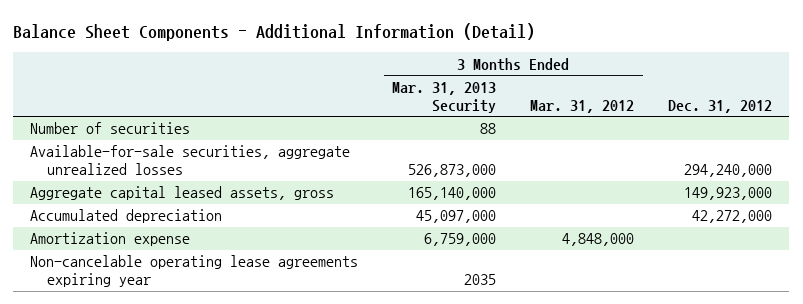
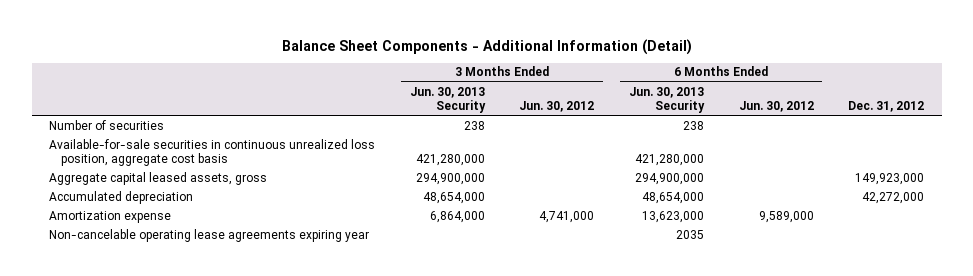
- | 3 Months Ended Mar. 31, 2013 Security | 3 Months Ended Mar. 31, 2012 | Dec. 31, 2012
+ | 3 Months Ended Jun. 30, 2013 Security | 3 Months Ended Jun. 30, 2012 | 6 Months Ended Jun. 30, 2013 Security | 6 Months Ended Jun. 30, 2012 | Dec. 31, 2012
- Available-for-sale securities, aggregate unrealized losses | 526,873,000 | | 294,240,000
+ Available-for-sale securities in continuous unrealized loss position, aggregate cost basis | 421,280,000 | | 421,280,000 | |

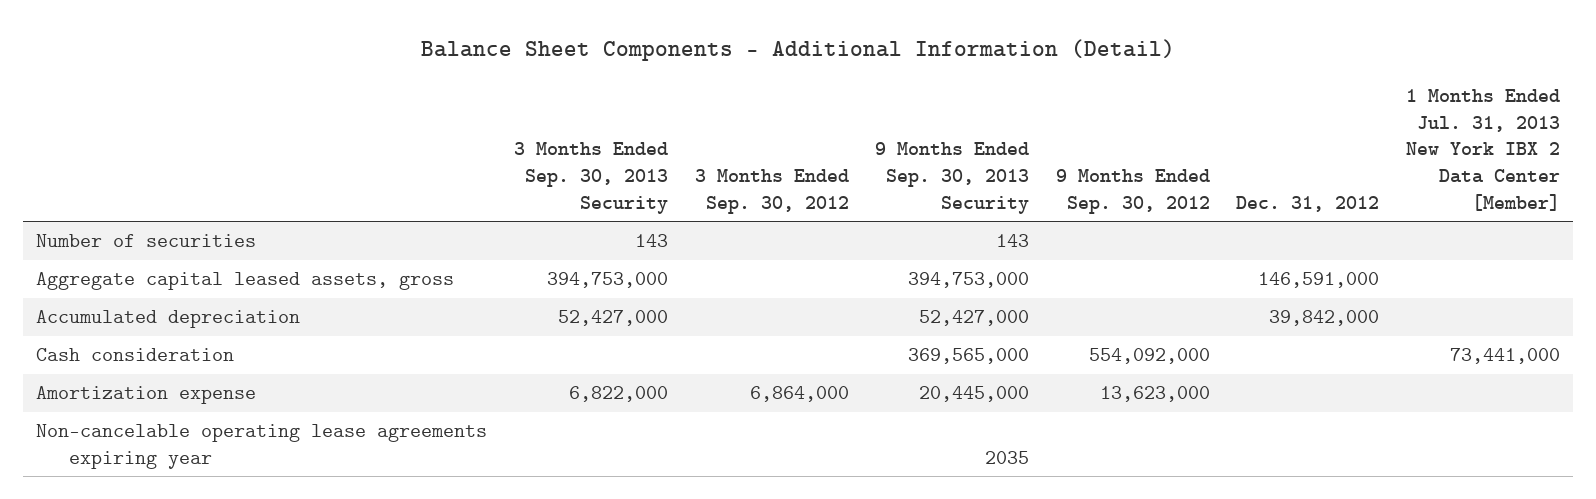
- | 3 Months Ended Jun. 30, 2013 Security | 3 Months Ended Jun. 30, 2012 | 6 Months Ended Jun. 30, 2013 Security | 6 Months Ended Jun. 30, 2012 | Dec. 31, 2012
+ | 3 Months Ended Sep. 30, 2013 Security | 3 Months Ended Sep. 30, 2012 | 9 Months Ended Sep. 30, 2013 Security | 9 Months Ended Sep. 30, 2012 | Dec. 31, 2012 | 1 Months Ended Jul. 31, 2013 New York IBX 2 Data Center [Member]
- Available-for-sale securities in continuous unrealized loss position, aggregate cost basis | 421,280,000 | | 421,280,000 | |
- Aggregate capital leased assets, gross | 294,900,000 | | 294,900,000 | | 149,923,000
- Accumulated depreciation | 48,654,000 | | 48,654,000 | | 42,272,000
+ Aggregate capital leased assets, gross | 394,753,000 | | 394,753,000 | | 146,591,000 |
+ Accumulated depreciation | 52,427,000 | | 52,427,000 | | 39,842,000 |
+ Cash consideration | | | 369,565,000 | 554,092,000 | | 73,441,000

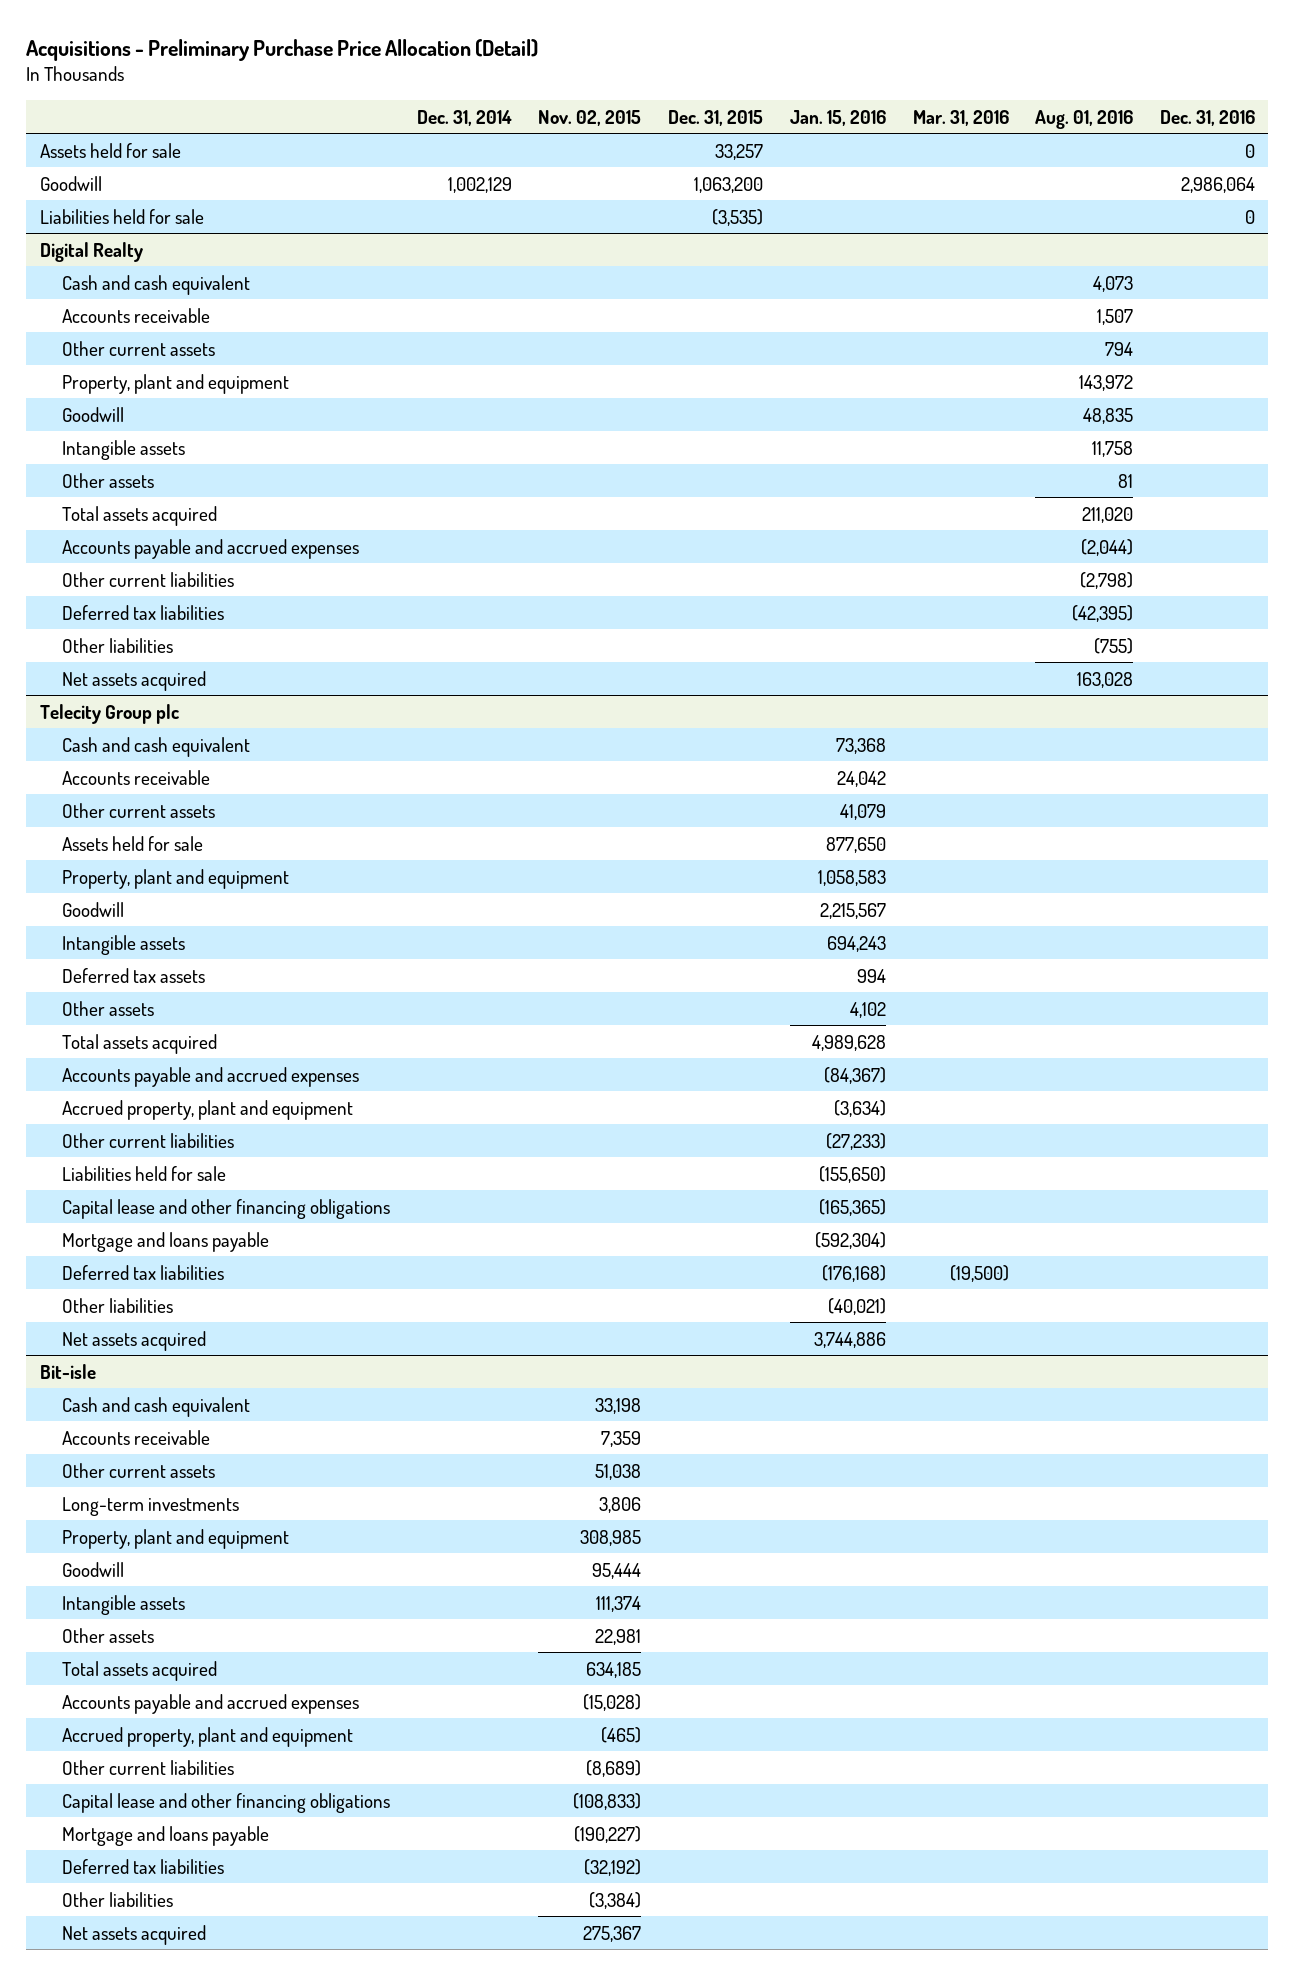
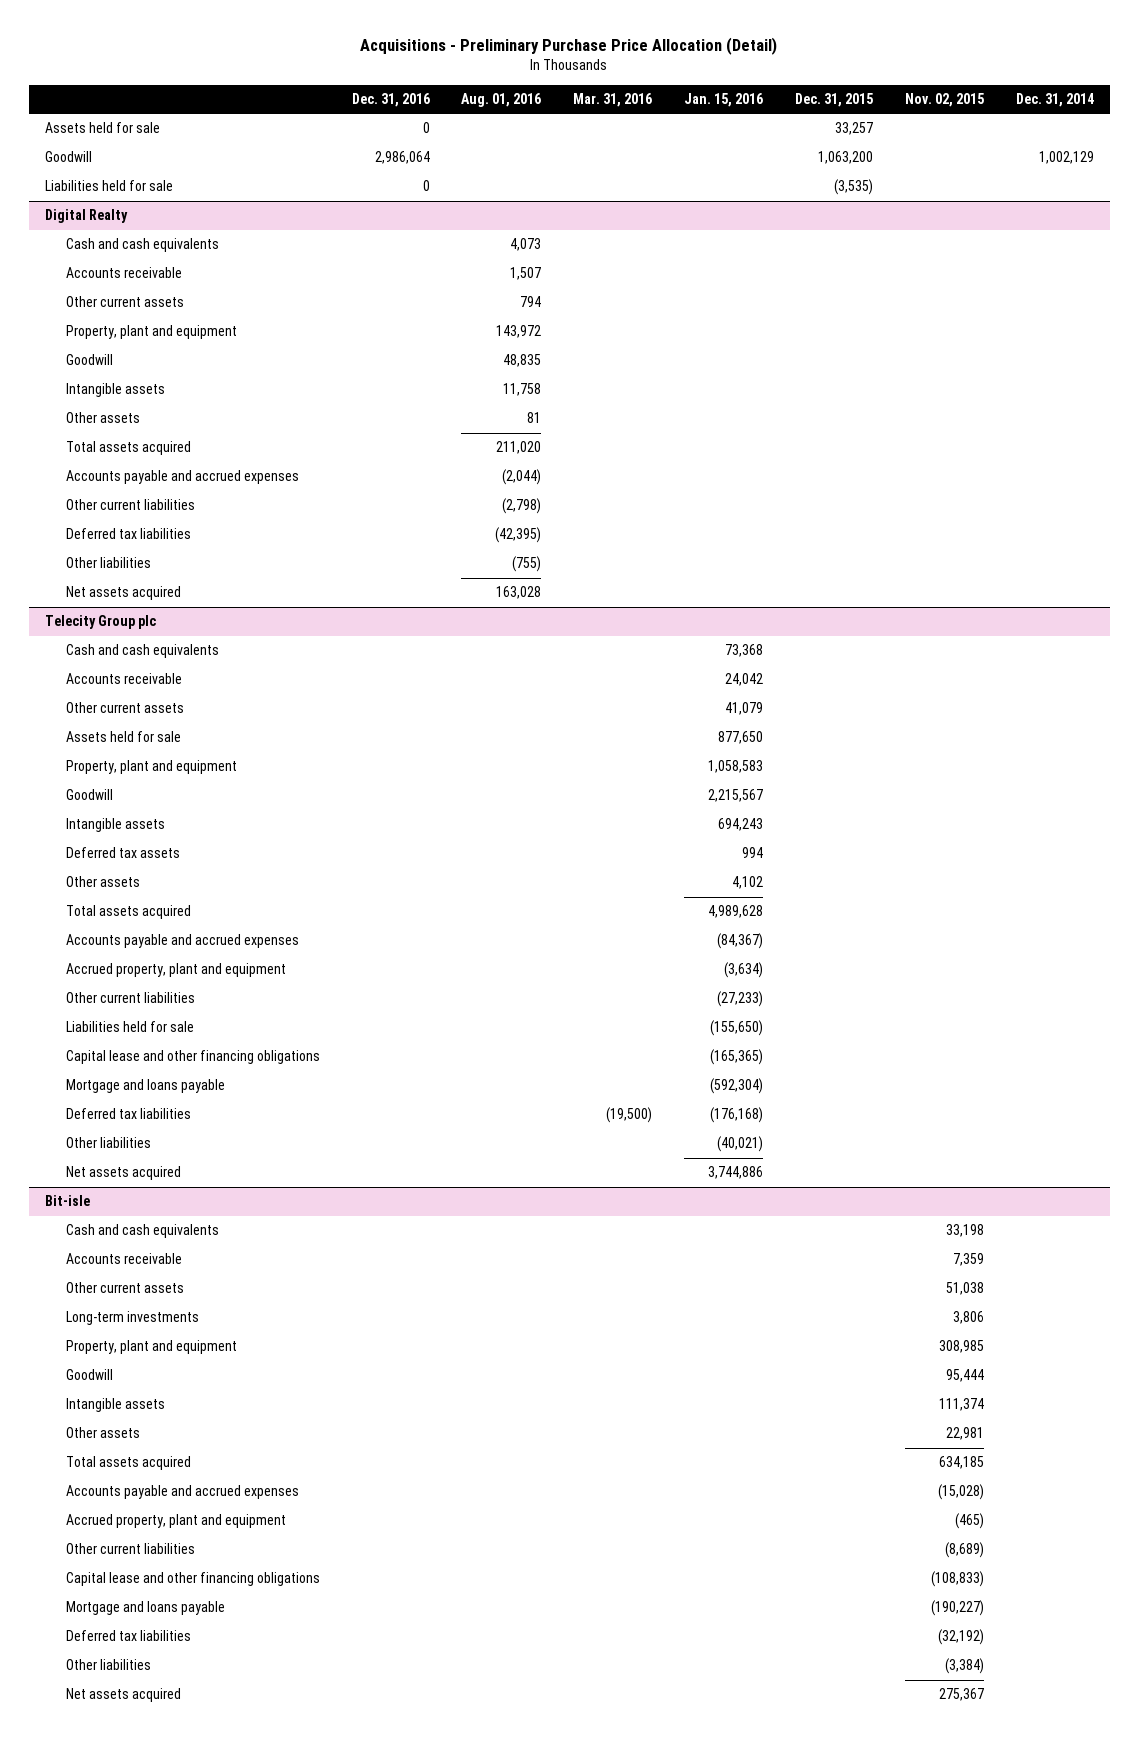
- | Dec. 31, 2014 | Nov. 02, 2015 | Dec. 31, 2015 | Jan. 15, 2016 | Mar. 31, 2016 | Aug. 01, 2016 | Dec. 31, 2016
+ | Dec. 31, 2016 | Aug. 01, 2016 | Mar. 31, 2016 | Jan. 15, 2016 | Dec. 31, 2015 | Nov. 02, 2015 | Dec. 31, 2014
@ Digital Realty
- Cash and cash equivalent | | | | | | 4,073 |
+ Cash and cash equivalents | | 4,073 | | | | |
@ Telecity Group plc
- Cash and cash equivalent | | | | 73,368 | | |
+ Cash and cash equivalents | | | | 73,368 | | |
@ Bit-isle
- Cash and cash equivalent | | 33,198 | | | | |
+ Cash and cash equivalents | | | | | | 33,198 |

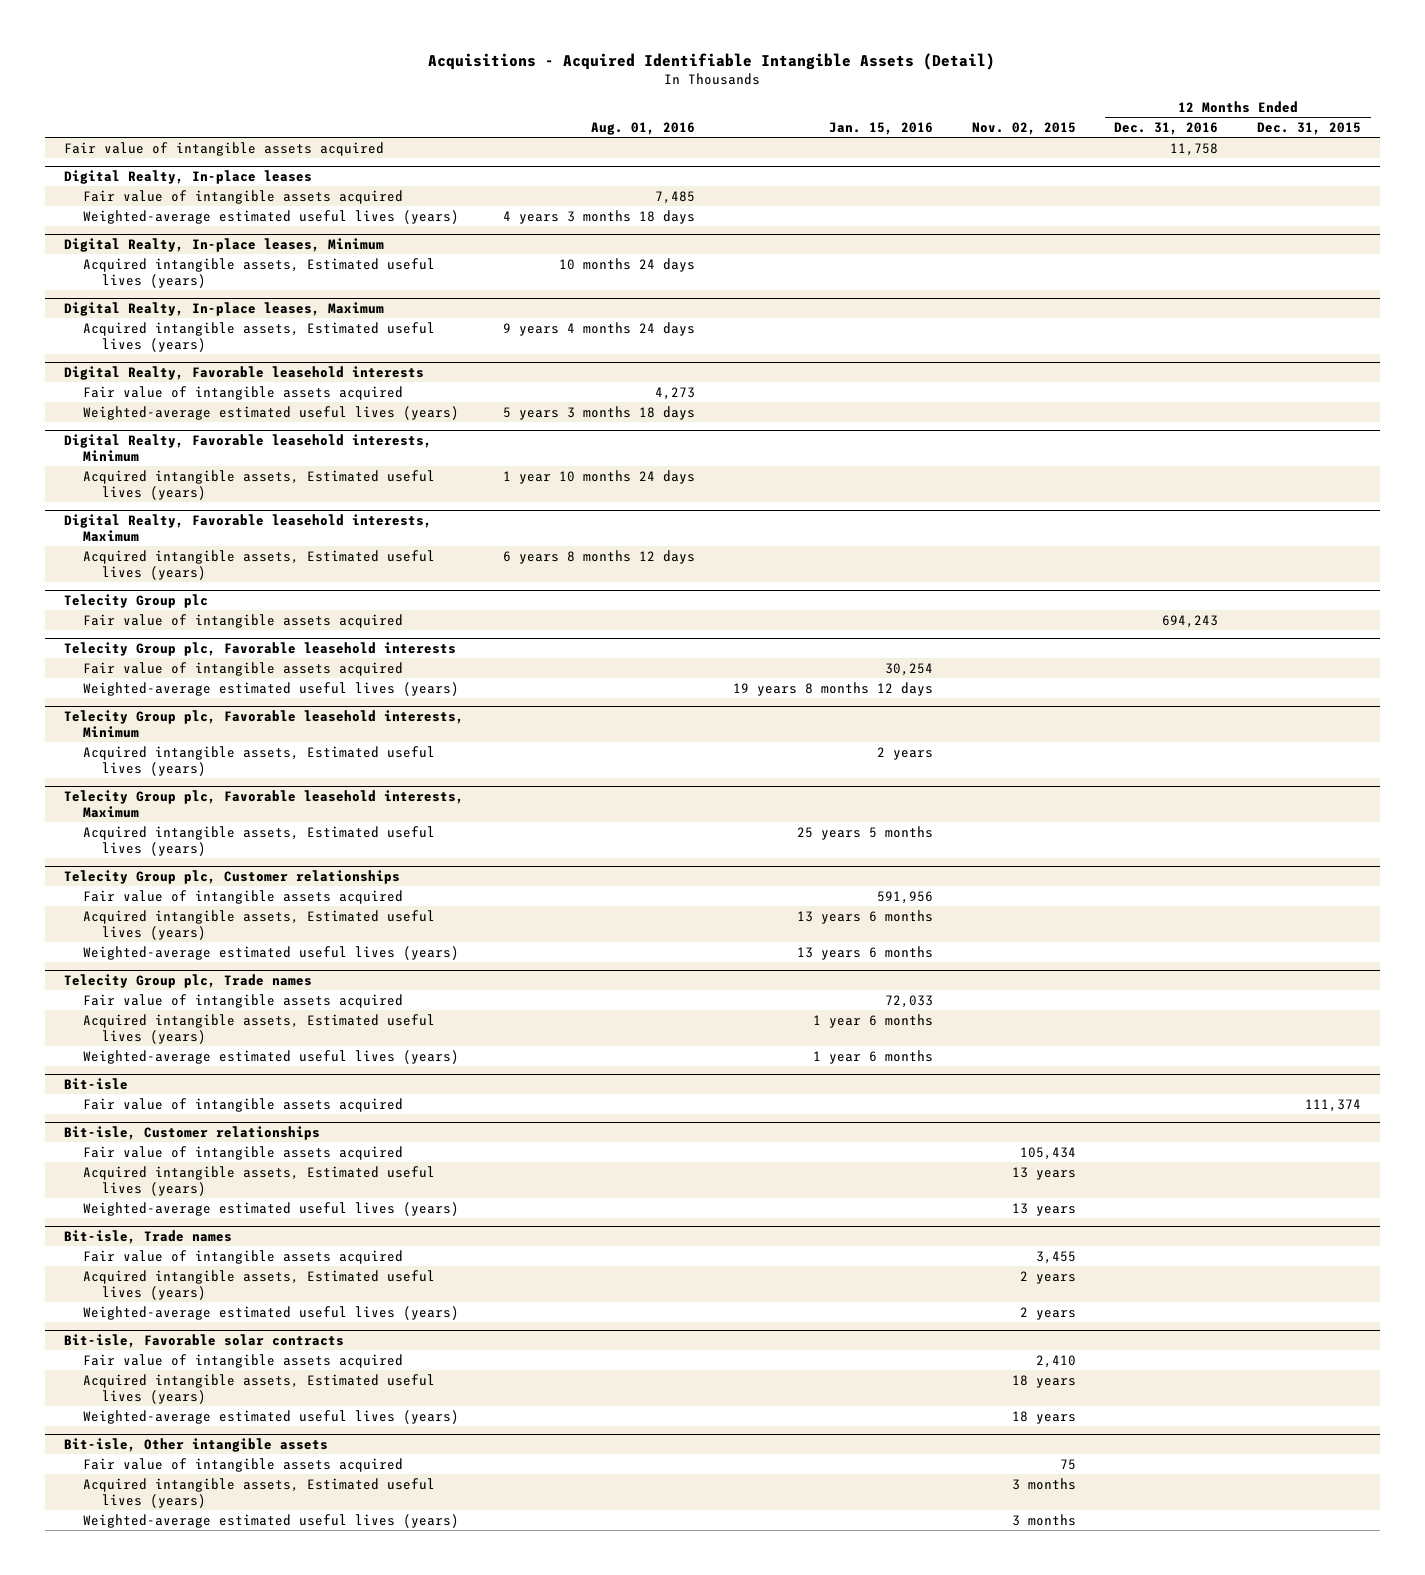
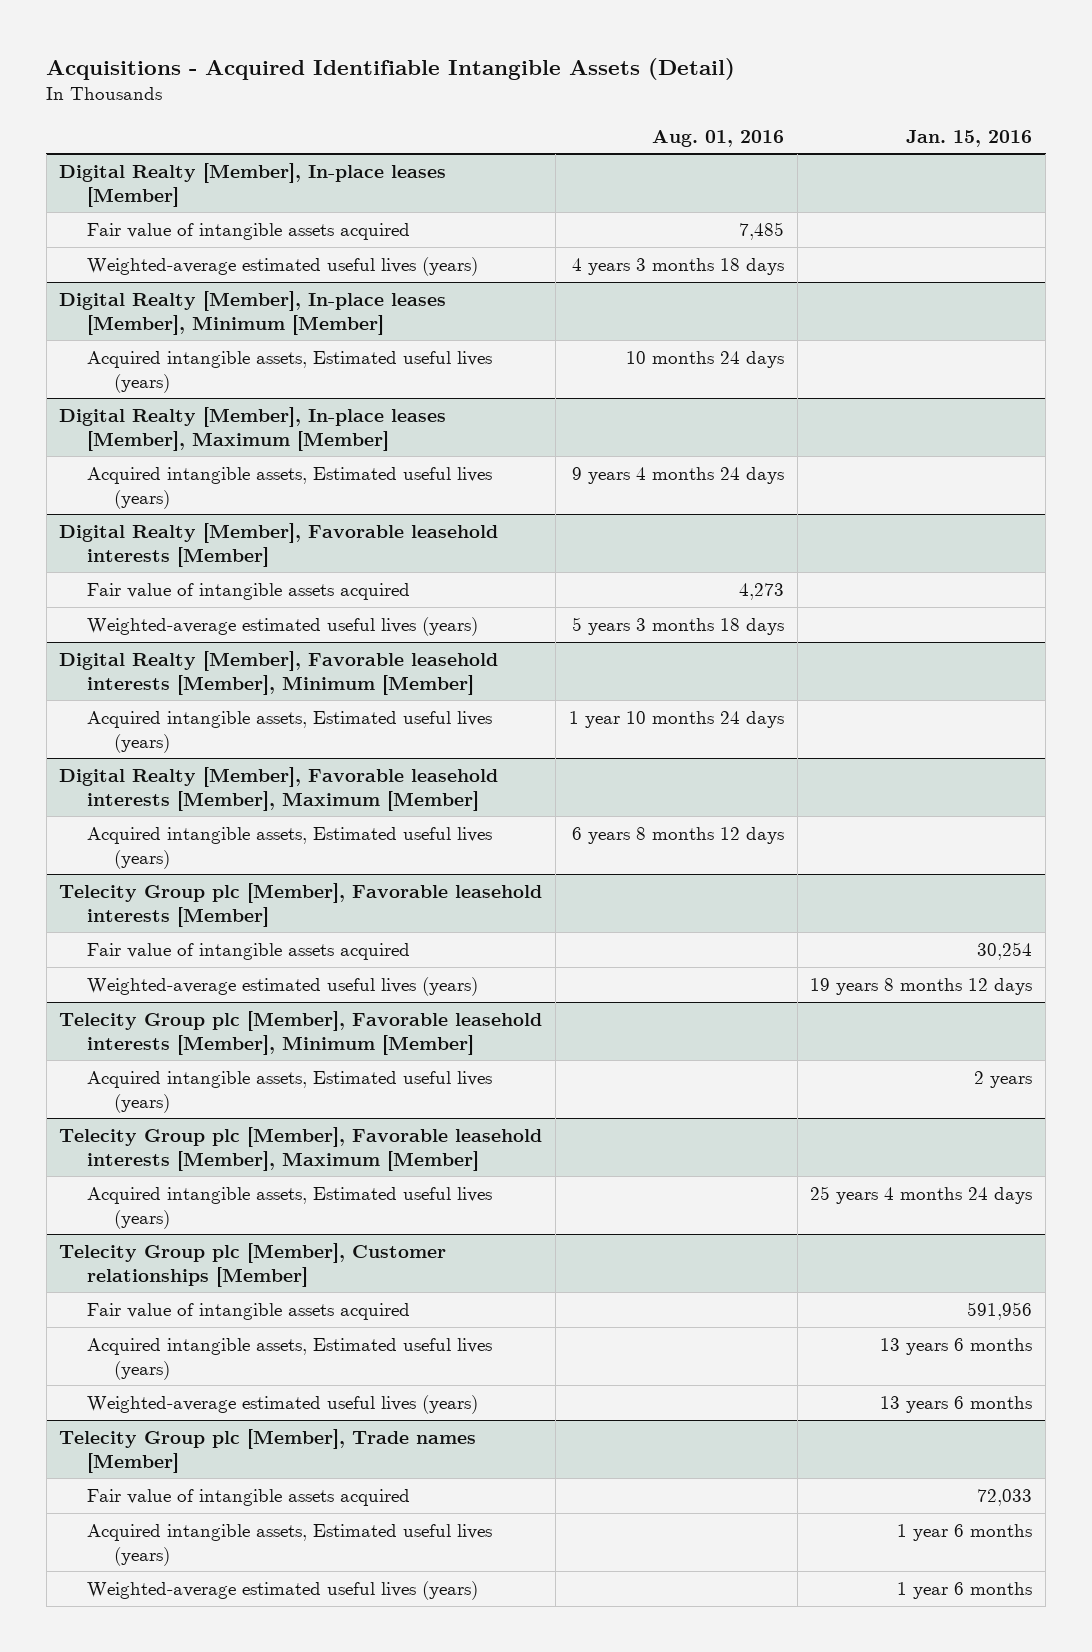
- | Aug. 01, 2016 | Jan. 15, 2016 | Nov. 02, 2015 | 12 Months Ended Dec. 31, 2016 | 12 Months Ended Dec. 31, 2015
+ | Aug. 01, 2016 | Jan. 15, 2016
- Fair value of intangible assets acquired | | | | 11,758 |
- Digital Realty, In-place leases
+ Digital Realty [Member], In-place leases [Member]
- Digital Realty, In-place leases, Minimum
+ Digital Realty [Member], In-place leases [Member], Minimum [Member]
- Digital Realty, In-place leases, Maximum
+ Digital Realty [Member], In-place leases [Member], Maximum [Member]
- Digital Realty, Favorable leasehold interests
+ Digital Realty [Member], Favorable leasehold interests [Member]
- Digital Realty, Favorable leasehold interests, Minimum
+ Digital Realty [Member], Favorable leasehold interests [Member], Minimum [Member]
- Digital Realty, Favorable leasehold interests, Maximum
+ Digital Realty [Member], Favorable leasehold interests [Member], Maximum [Member]
- Telecity Group plc
- Fair value of intangible assets acquired | | | | 694,243 |
- Telecity Group plc, Favorable leasehold interests
+ Telecity Group plc [Member], Favorable leasehold interests [Member]
- Telecity Group plc, Favorable leasehold interests, Minimum
+ Telecity Group plc [Member], Favorable leasehold interests [Member], Minimum [Member]
- Telecity Group plc, Favorable leasehold interests, Maximum
- Acquired intangible assets, Estimated useful lives (years) | | 25 years 5 months | | |
- Telecity Group plc, Customer relationships
+ Telecity Group plc [Member], Favorable leasehold interests [Member], Maximum [Member]
+ Acquired intangible assets, Estimated useful lives (years) | | 25 years 4 months 24 days
+ Telecity Group plc [Member], Customer relationships [Member]
- Telecity Group plc, Trade names
+ Telecity Group plc [Member], Trade names [Member]
- Bit-isle
- Fair value of intangible assets acquired | | | | | 111,374
- Bit-isle, Customer relationships
- Fair value of intangible assets acquired | | | 105,434 | |
- Acquired intangible assets, Estimated useful lives (years) | | | 13 years | |
- Weighted-average estimated useful lives (years) | | | 13 years | |
- Bit-isle, Trade names
- Fair value of intangible assets acquired | | | 3,455 | |
- Acquired intangible assets, Estimated useful lives (years) | | | 2 years | |
- Weighted-average estimated useful lives (years) | | | 2 years | |
- Bit-isle, Favorable solar contracts
- Fair value of intangible assets acquired | | | 2,410 | |
- Acquired intangible assets, Estimated useful lives (years) | | | 18 years | |
- Weighted-average estimated useful lives (years) | | | 18 years | |
- Bit-isle, Other intangible assets
- Fair value of intangible assets acquired | | | 75 | |
- Acquired intangible assets, Estimated useful lives (years) | | | 3 months | |
- Weighted-average estimated useful lives (years) | | | 3 months | |

